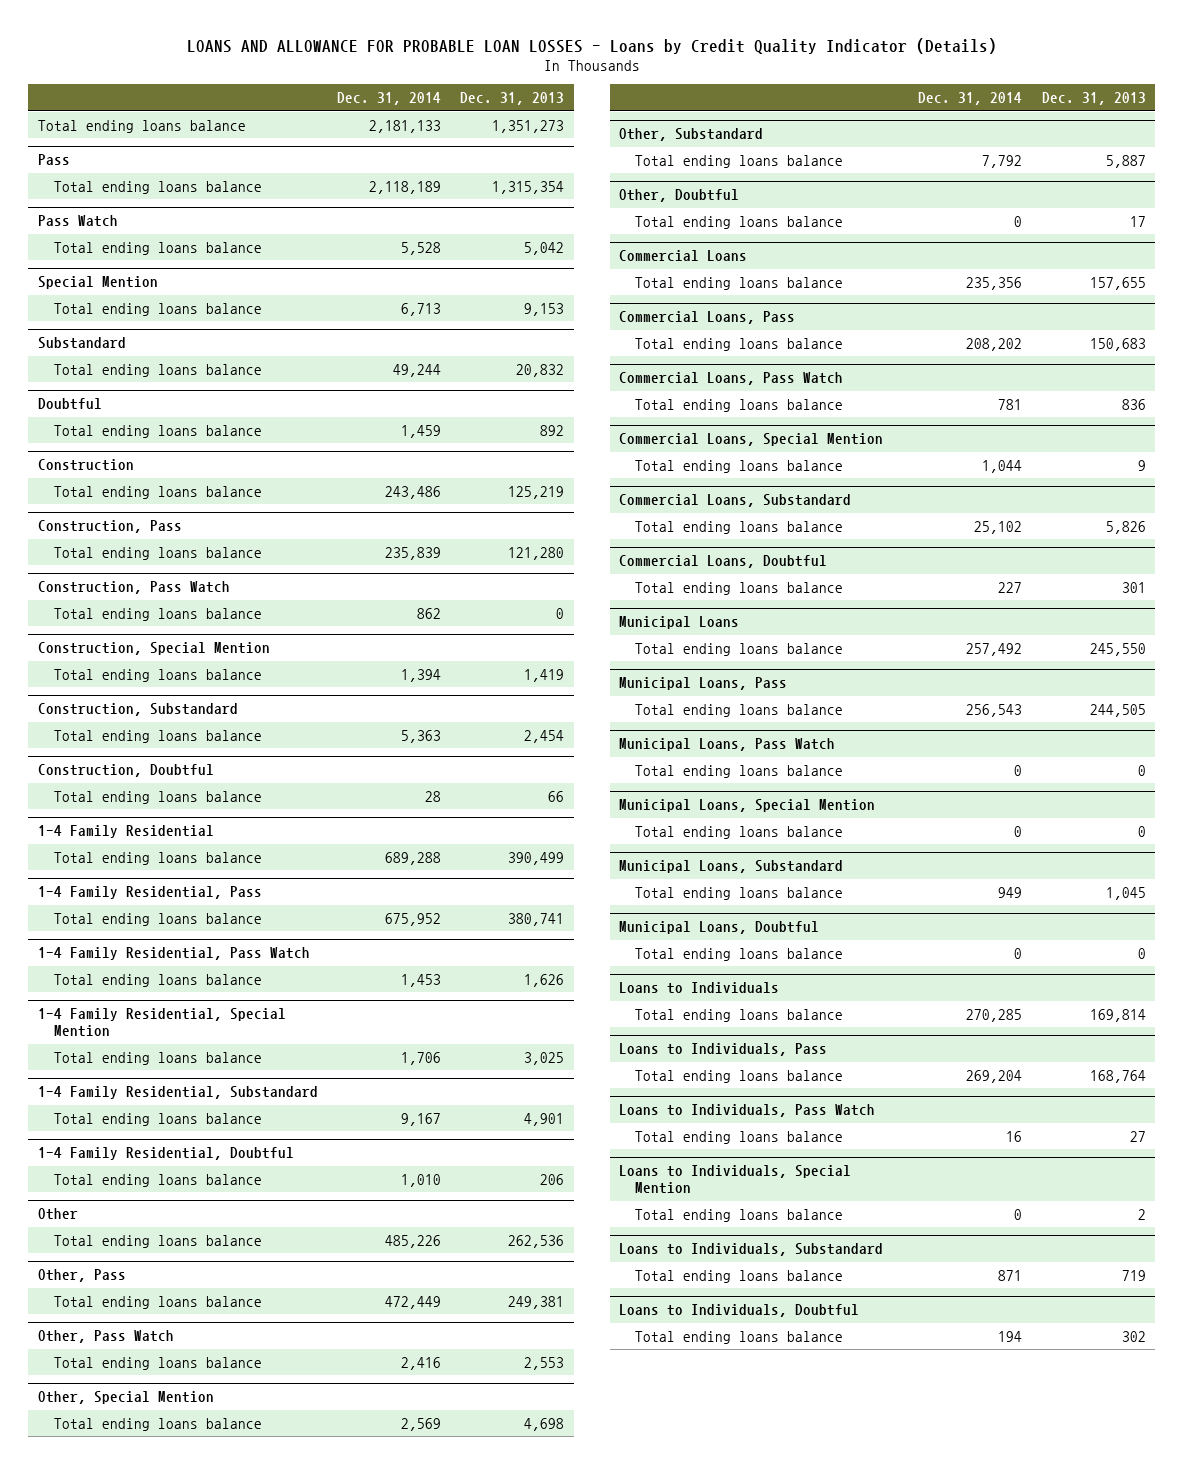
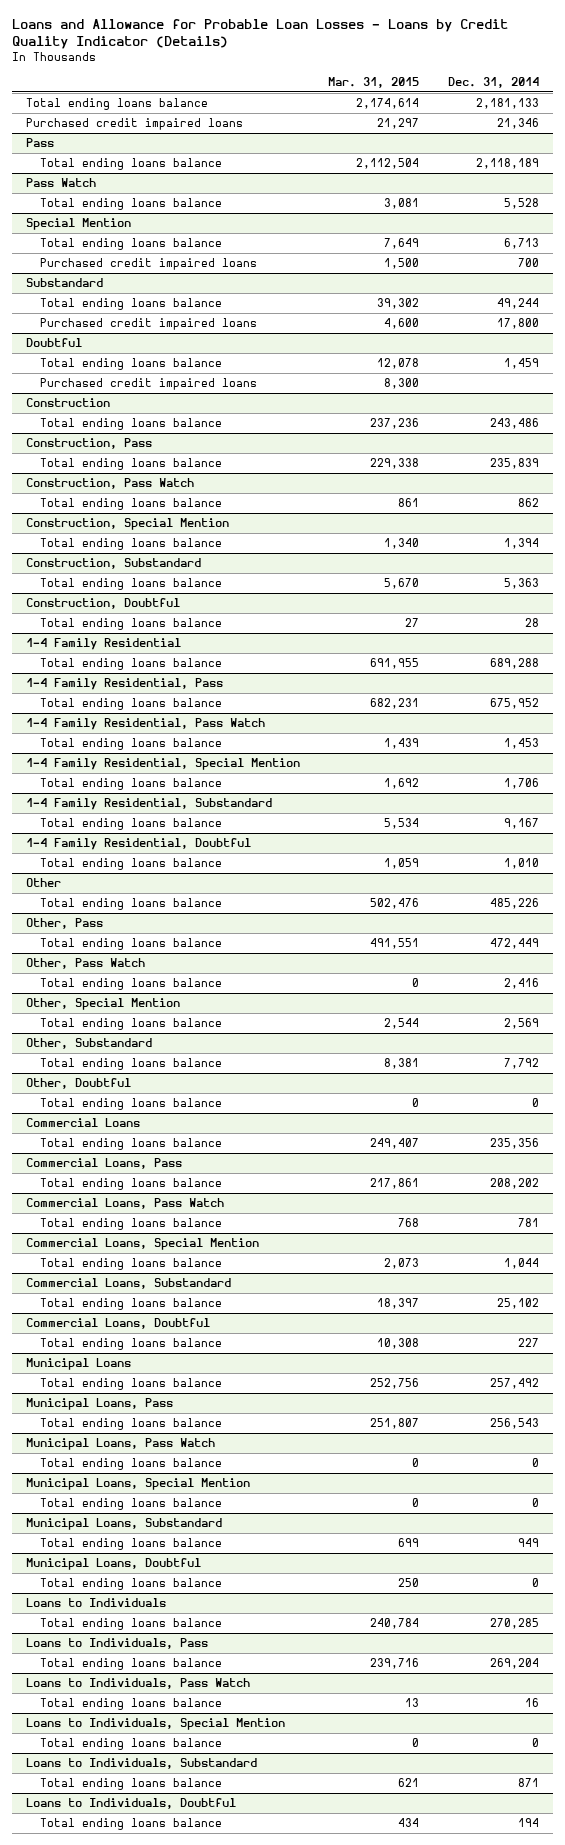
- LOANS AND ALLOWANCE FOR PROBABLE LOAN LOSSES - Loans by Credit Quality Indicator (Details)
+ Loans and Allowance for Probable Loan Losses - Loans by Credit Quality Indicator (Details)
- | Dec. 31, 2014 | Dec. 31, 2013
+ | Mar. 31, 2015 | Dec. 31, 2014
+ Purchased credit impaired loans | 21,297 | 21,346
@ Special Mention
+ Purchased credit impaired loans | 1,500 | 700
@ Substandard
+ Purchased credit impaired loans | 4,600 | 17,800
@ Doubtful
+ Purchased credit impaired loans | 8,300 |

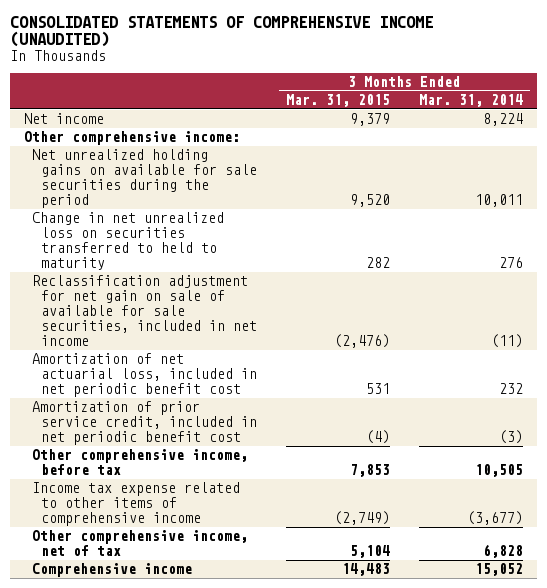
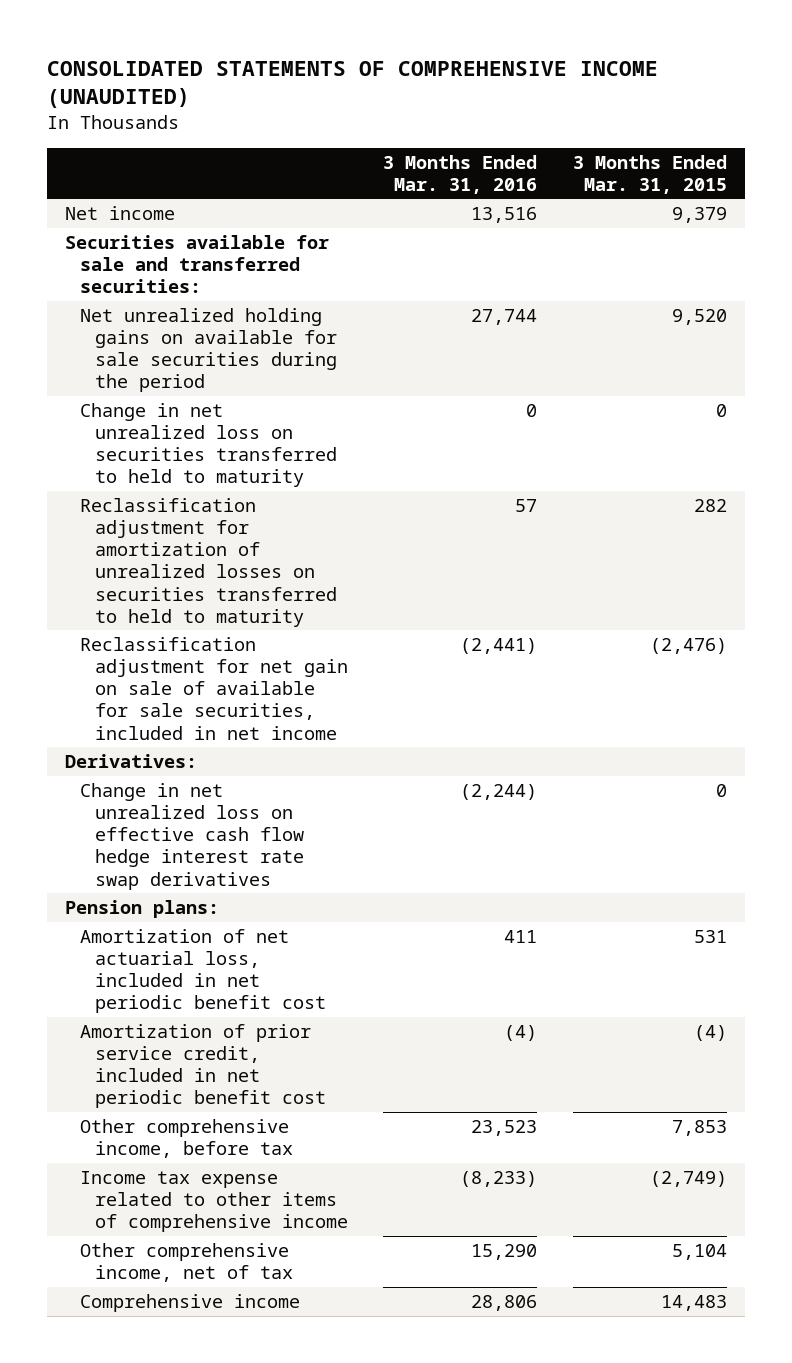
- | 3 Months Ended Mar. 31, 2015 | 3 Months Ended Mar. 31, 2014
+ | 3 Months Ended Mar. 31, 2016 | 3 Months Ended Mar. 31, 2015
- Other comprehensive income:
+ Securities available for sale and transferred securities:
- Change in net unrealized loss on securities transferred to held to maturity | 282 | 276
+ Change in net unrealized loss on securities transferred to held to maturity | 0 | 0
+ Reclassification adjustment for amortization of unrealized losses on securities transferred to held to maturity | 57 | 282
+ Derivatives:
+ Change in net unrealized loss on effective cash flow hedge interest rate swap derivatives | (2,244) | 0
+ Pension plans:

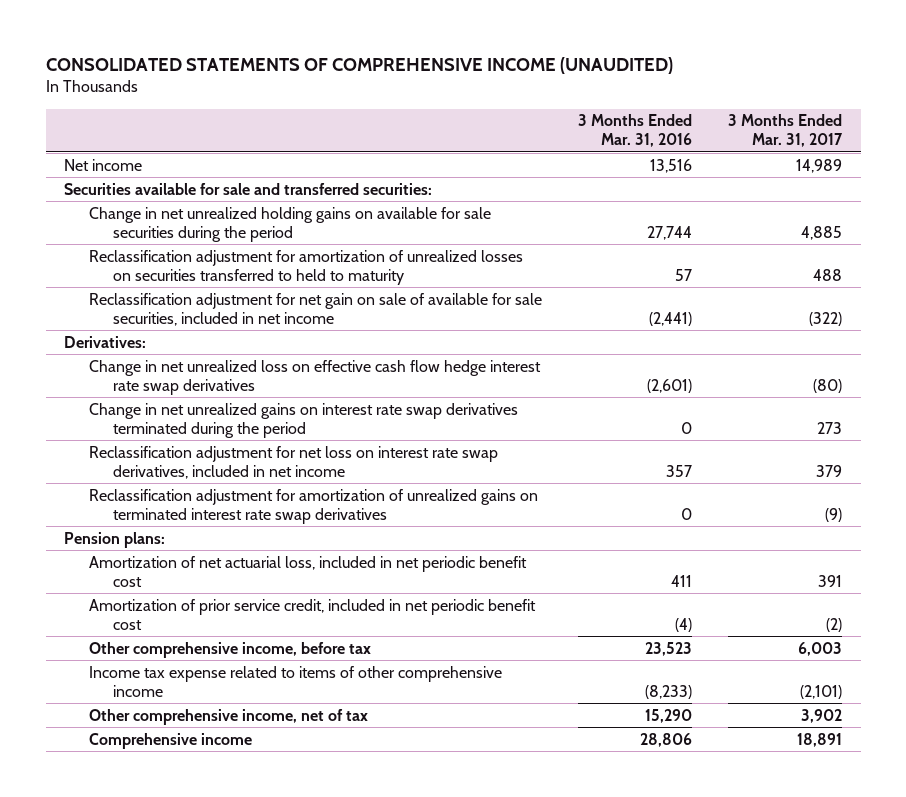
- | 3 Months Ended Mar. 31, 2016 | 3 Months Ended Mar. 31, 2015
+ | 3 Months Ended Mar. 31, 2016 | 3 Months Ended Mar. 31, 2017
- Net unrealized holding gains on available for sale securities during the period | 27,744 | 9,520
- Change in net unrealized loss on securities transferred to held to maturity | 0 | 0
+ Change in net unrealized holding gains on available for sale securities during the period | 27,744 | 4,885
- Change in net unrealized loss on effective cash flow hedge interest rate swap derivatives | (2,244) | 0
+ Change in net unrealized loss on effective cash flow hedge interest rate swap derivatives | (2,601) | (80)
+ Change in net unrealized gains on interest rate swap derivatives terminated during the period | 0 | 273
+ Reclassification adjustment for net loss on interest rate swap derivatives, included in net income | 357 | 379
+ Reclassification adjustment for amortization of unrealized gains on terminated interest rate swap derivatives | 0 | (9)
- Income tax expense related to other items of comprehensive income | (8,233) | (2,749)
+ Income tax expense related to items of other comprehensive income | (8,233) | (2,101)

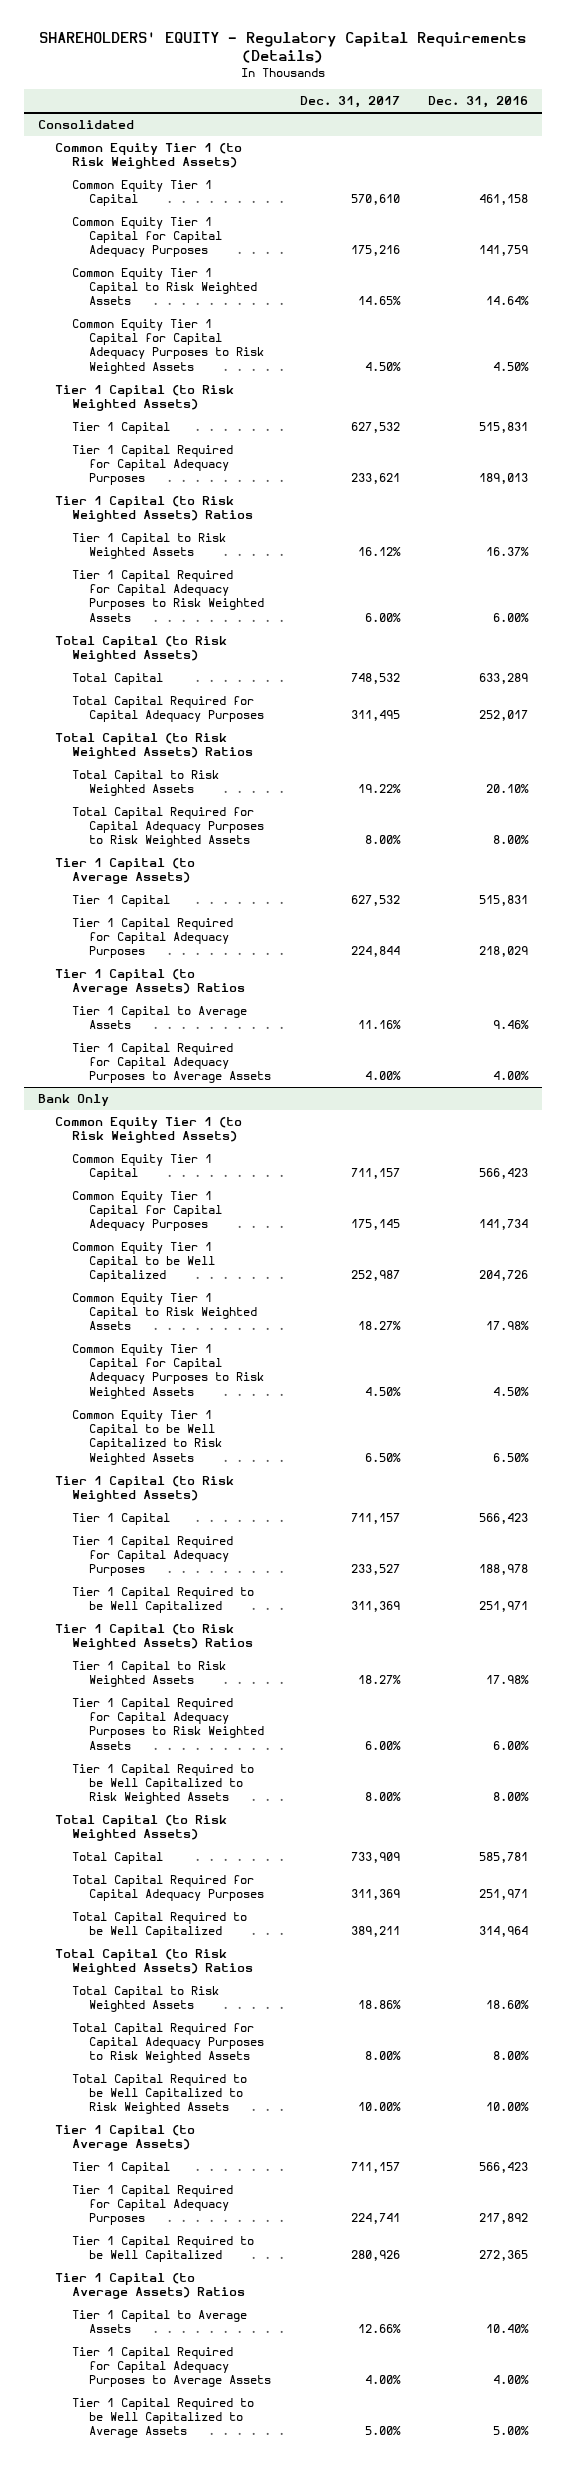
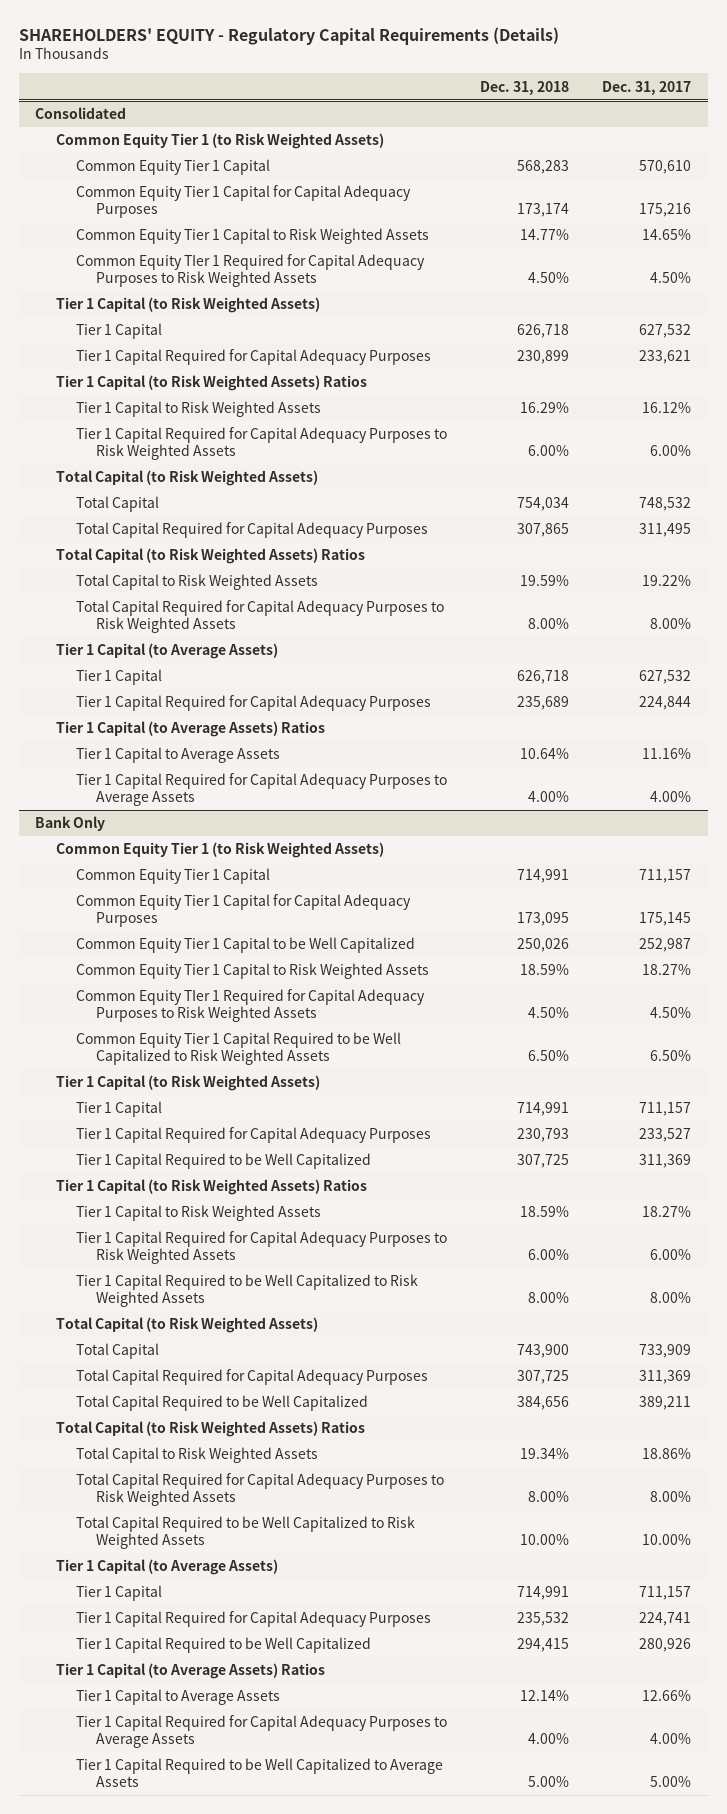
- | Dec. 31, 2017 | Dec. 31, 2016
+ | Dec. 31, 2018 | Dec. 31, 2017
@ Consolidated
- Common Equity Tier 1 Capital for Capital Adequacy Purposes to Risk Weighted Assets | 4.50% | 4.50%
+ Common Equity TIer 1 Required for Capital Adequacy Purposes to Risk Weighted Assets | 4.50% | 4.50%
@ Bank Only
- Common Equity Tier 1 Capital for Capital Adequacy Purposes to Risk Weighted Assets | 4.50% | 4.50%
- Common Equity Tier 1 Capital to be Well Capitalized to Risk Weighted Assets | 6.50% | 6.50%
+ Common Equity TIer 1 Required for Capital Adequacy Purposes to Risk Weighted Assets | 4.50% | 4.50%
+ Common Equity Tier 1 Capital Required to be Well Capitalized to Risk Weighted Assets | 6.50% | 6.50%

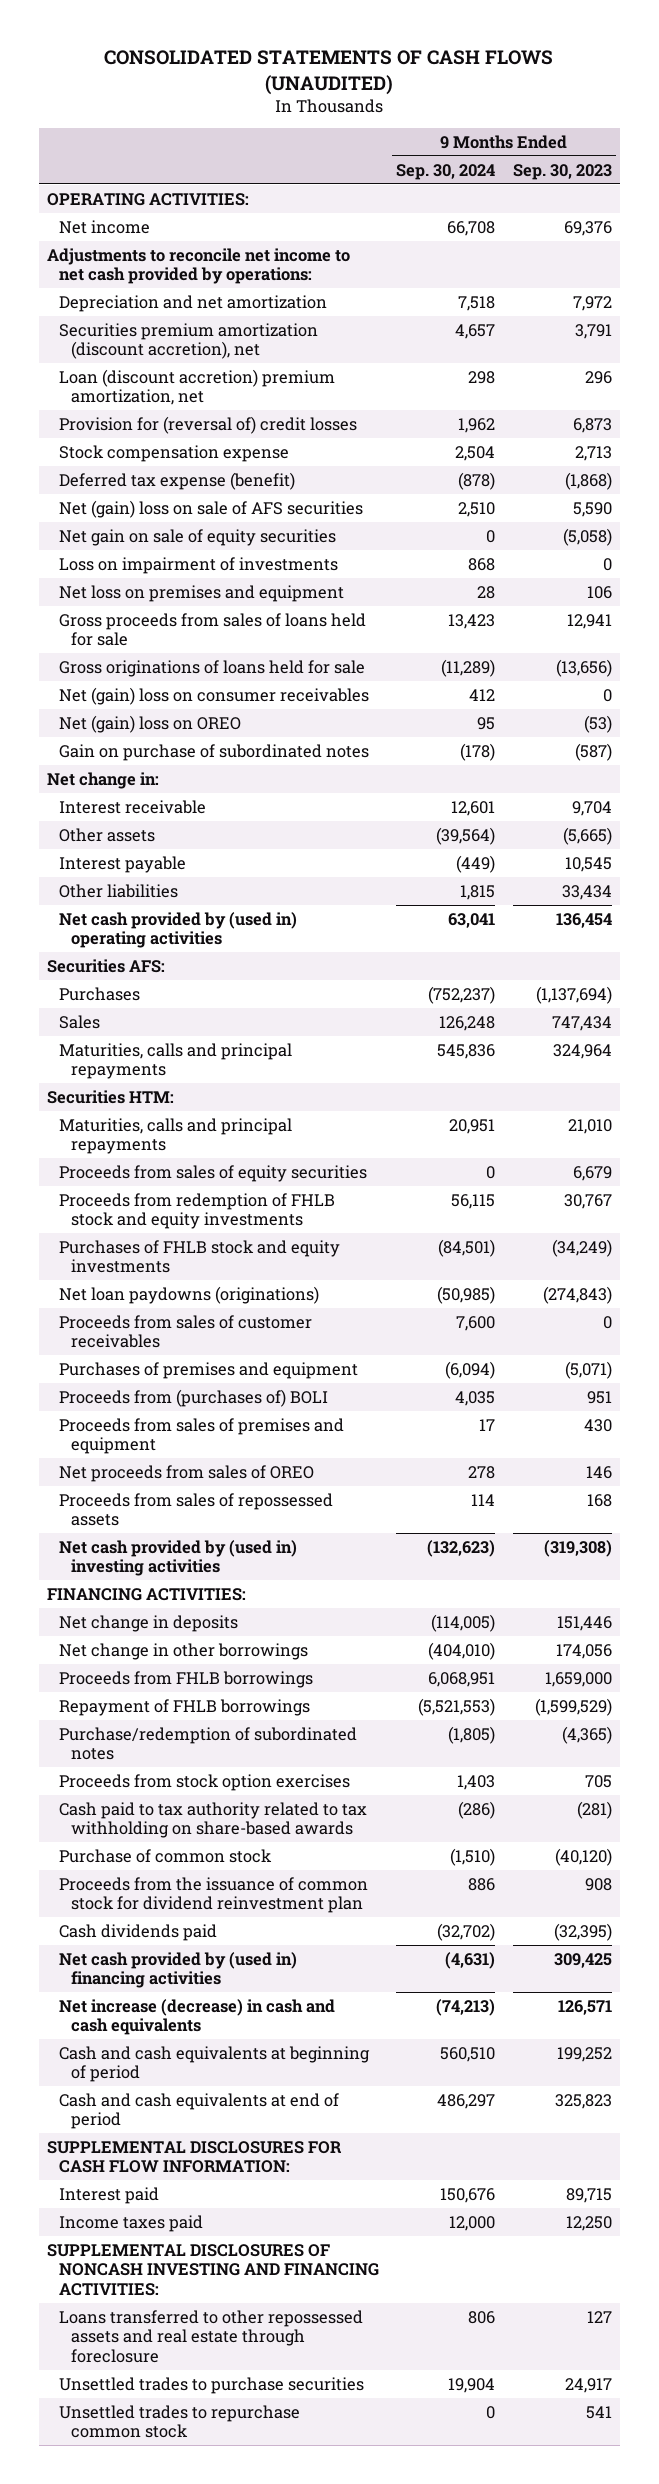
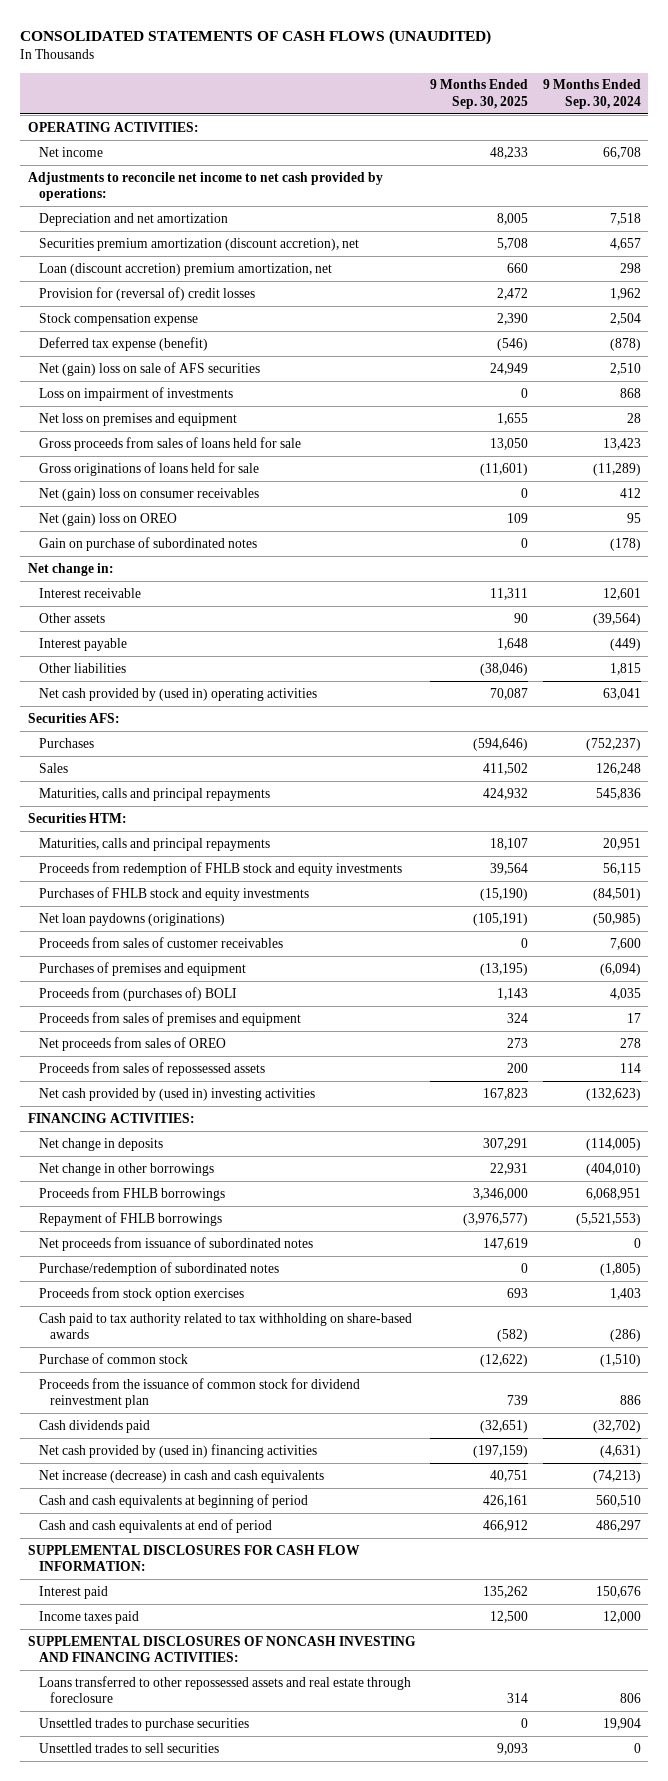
- | 9 Months Ended Sep. 30, 2024 | 9 Months Ended Sep. 30, 2023
+ | 9 Months Ended Sep. 30, 2025 | 9 Months Ended Sep. 30, 2024
- Net gain on sale of equity securities | 0 | (5,058)
- Proceeds from sales of equity securities | 0 | 6,679
+ Net proceeds from issuance of subordinated notes | 147,619 | 0
- Unsettled trades to repurchase common stock | 0 | 541
+ Unsettled trades to sell securities | 9,093 | 0

